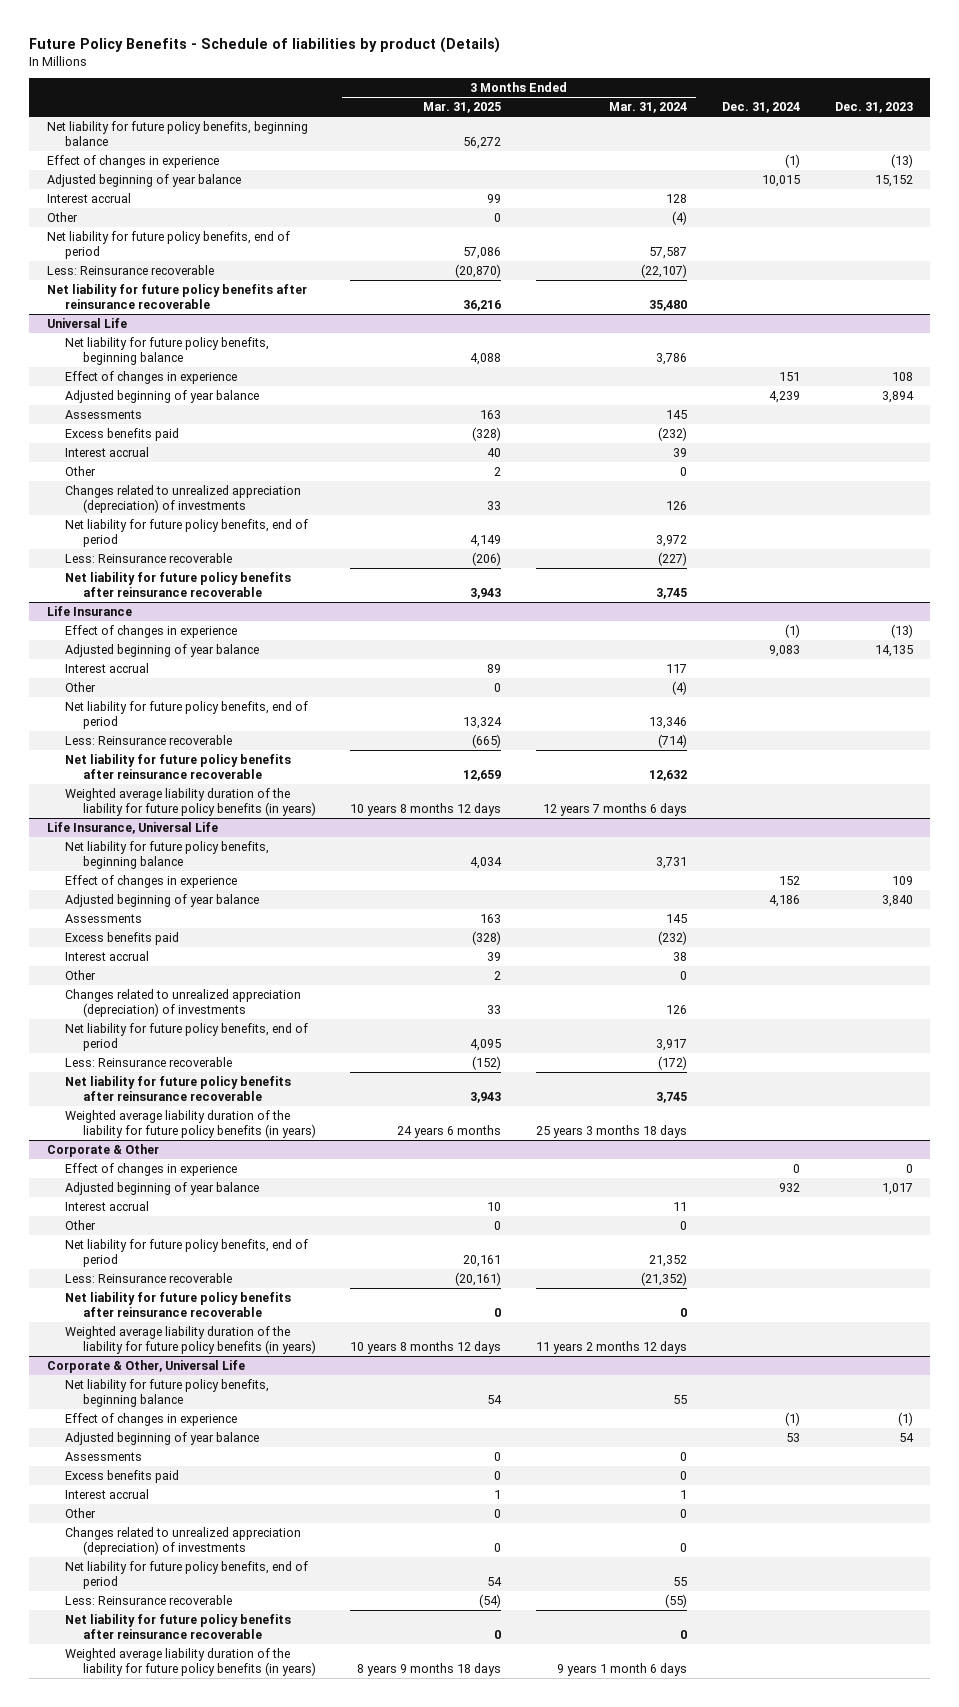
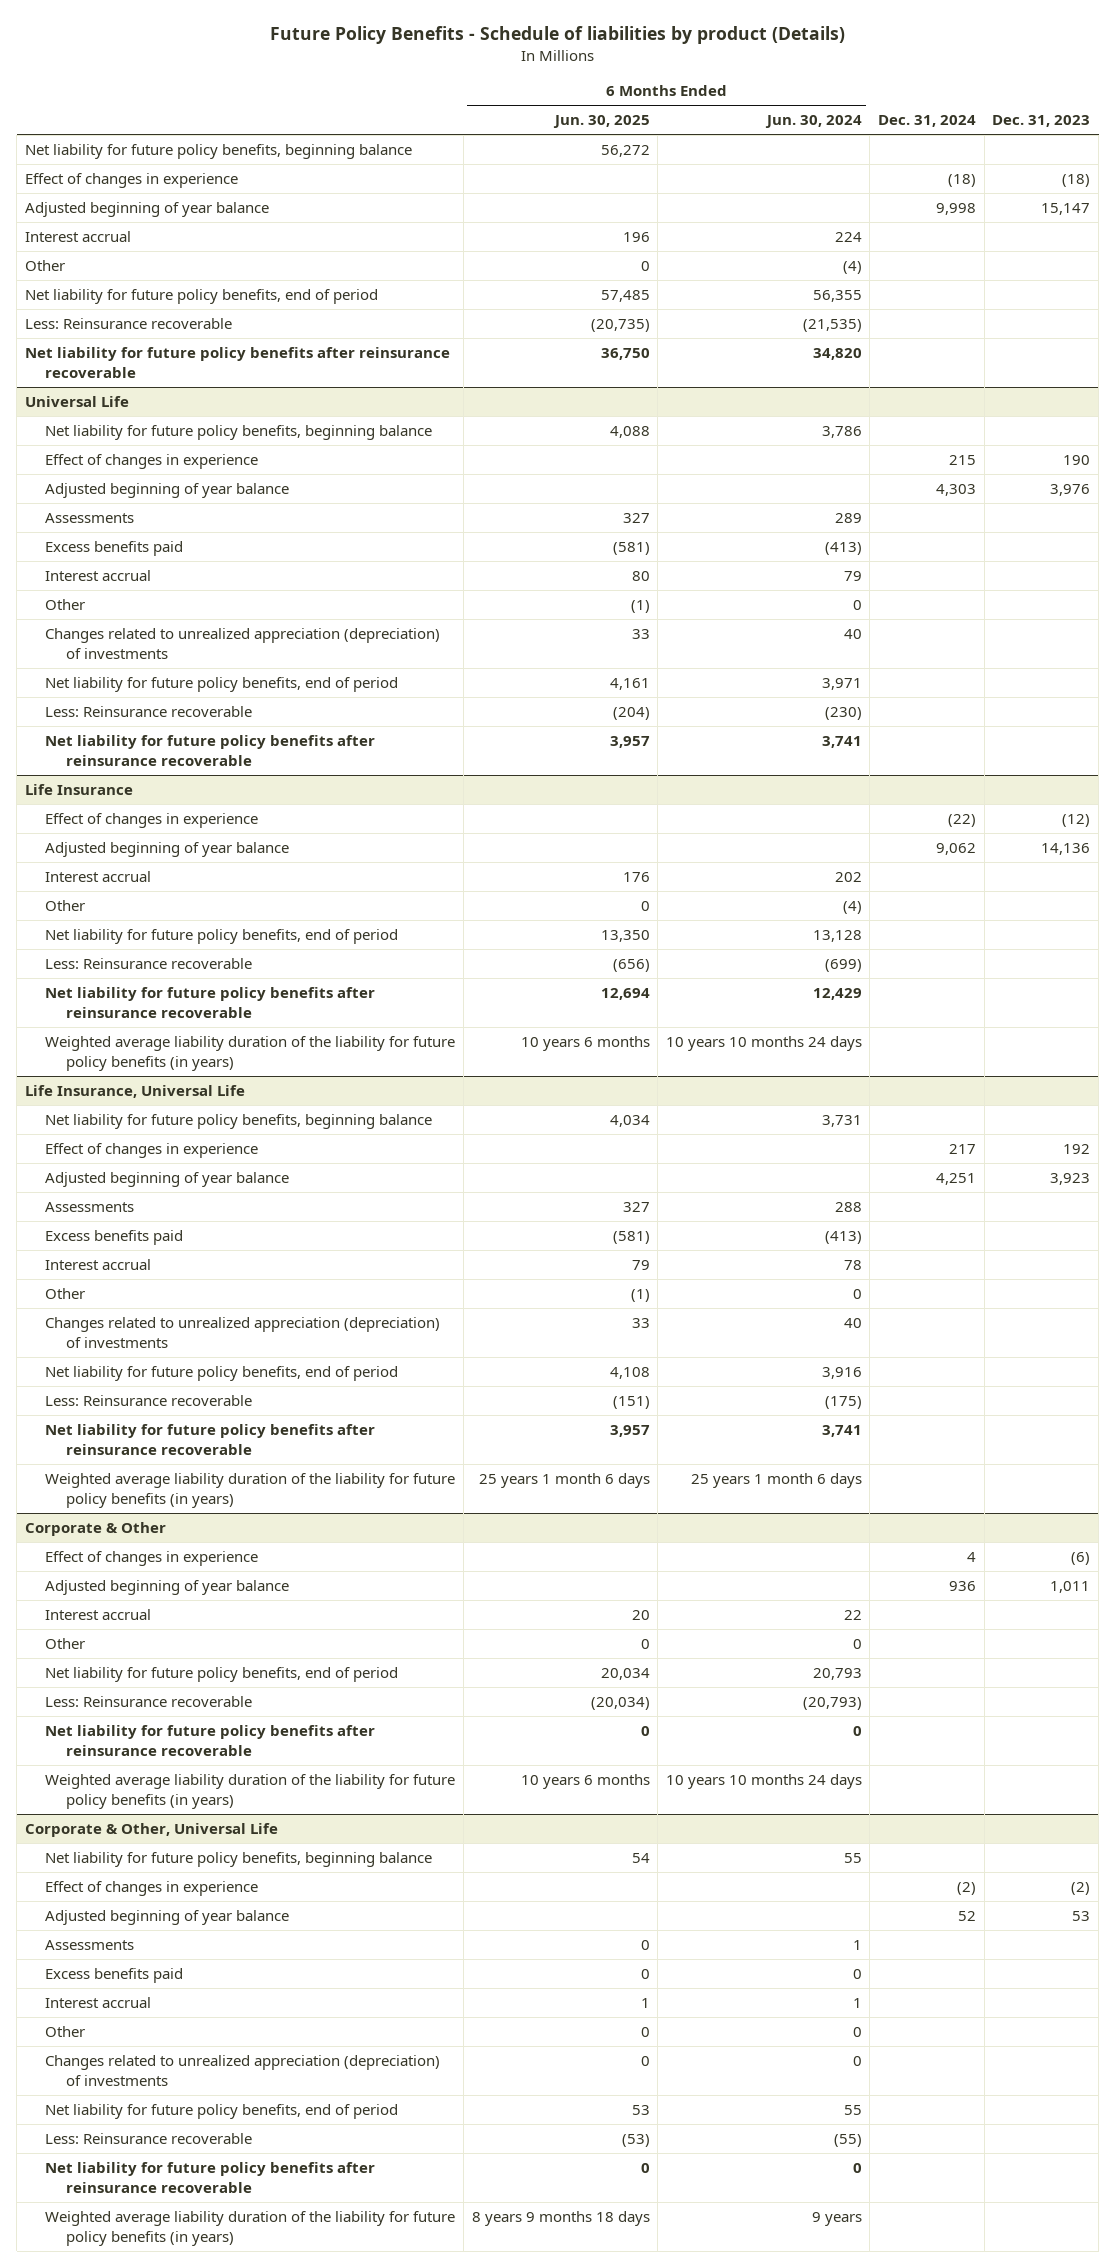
- | 3 Months Ended Mar. 31, 2025 | 3 Months Ended Mar. 31, 2024 | Dec. 31, 2024 | Dec. 31, 2023
+ | 6 Months Ended Jun. 30, 2025 | 6 Months Ended Jun. 30, 2024 | Dec. 31, 2024 | Dec. 31, 2023
- Effect of changes in experience | | | (1) | (13)
- Adjusted beginning of year balance | | | 10,015 | 15,152
+ Effect of changes in experience | | | (18) | (18)
+ Adjusted beginning of year balance | | | 9,998 | 15,147
@ Universal Life
- Effect of changes in experience | | | 151 | 108
- Adjusted beginning of year balance | | | 4,239 | 3,894
+ Effect of changes in experience | | | 215 | 190
+ Adjusted beginning of year balance | | | 4,303 | 3,976
@ Life Insurance
- Effect of changes in experience | | | (1) | (13)
- Adjusted beginning of year balance | | | 9,083 | 14,135
+ Effect of changes in experience | | | (22) | (12)
+ Adjusted beginning of year balance | | | 9,062 | 14,136
@ Life Insurance, Universal Life
- Effect of changes in experience | | | 152 | 109
- Adjusted beginning of year balance | | | 4,186 | 3,840
+ Effect of changes in experience | | | 217 | 192
+ Adjusted beginning of year balance | | | 4,251 | 3,923
@ Corporate & Other
- Effect of changes in experience | | | 0 | 0
- Adjusted beginning of year balance | | | 932 | 1,017
+ Effect of changes in experience | | | 4 | (6)
+ Adjusted beginning of year balance | | | 936 | 1,011
@ Corporate & Other, Universal Life
- Effect of changes in experience | | | (1) | (1)
- Adjusted beginning of year balance | | | 53 | 54
+ Effect of changes in experience | | | (2) | (2)
+ Adjusted beginning of year balance | | | 52 | 53

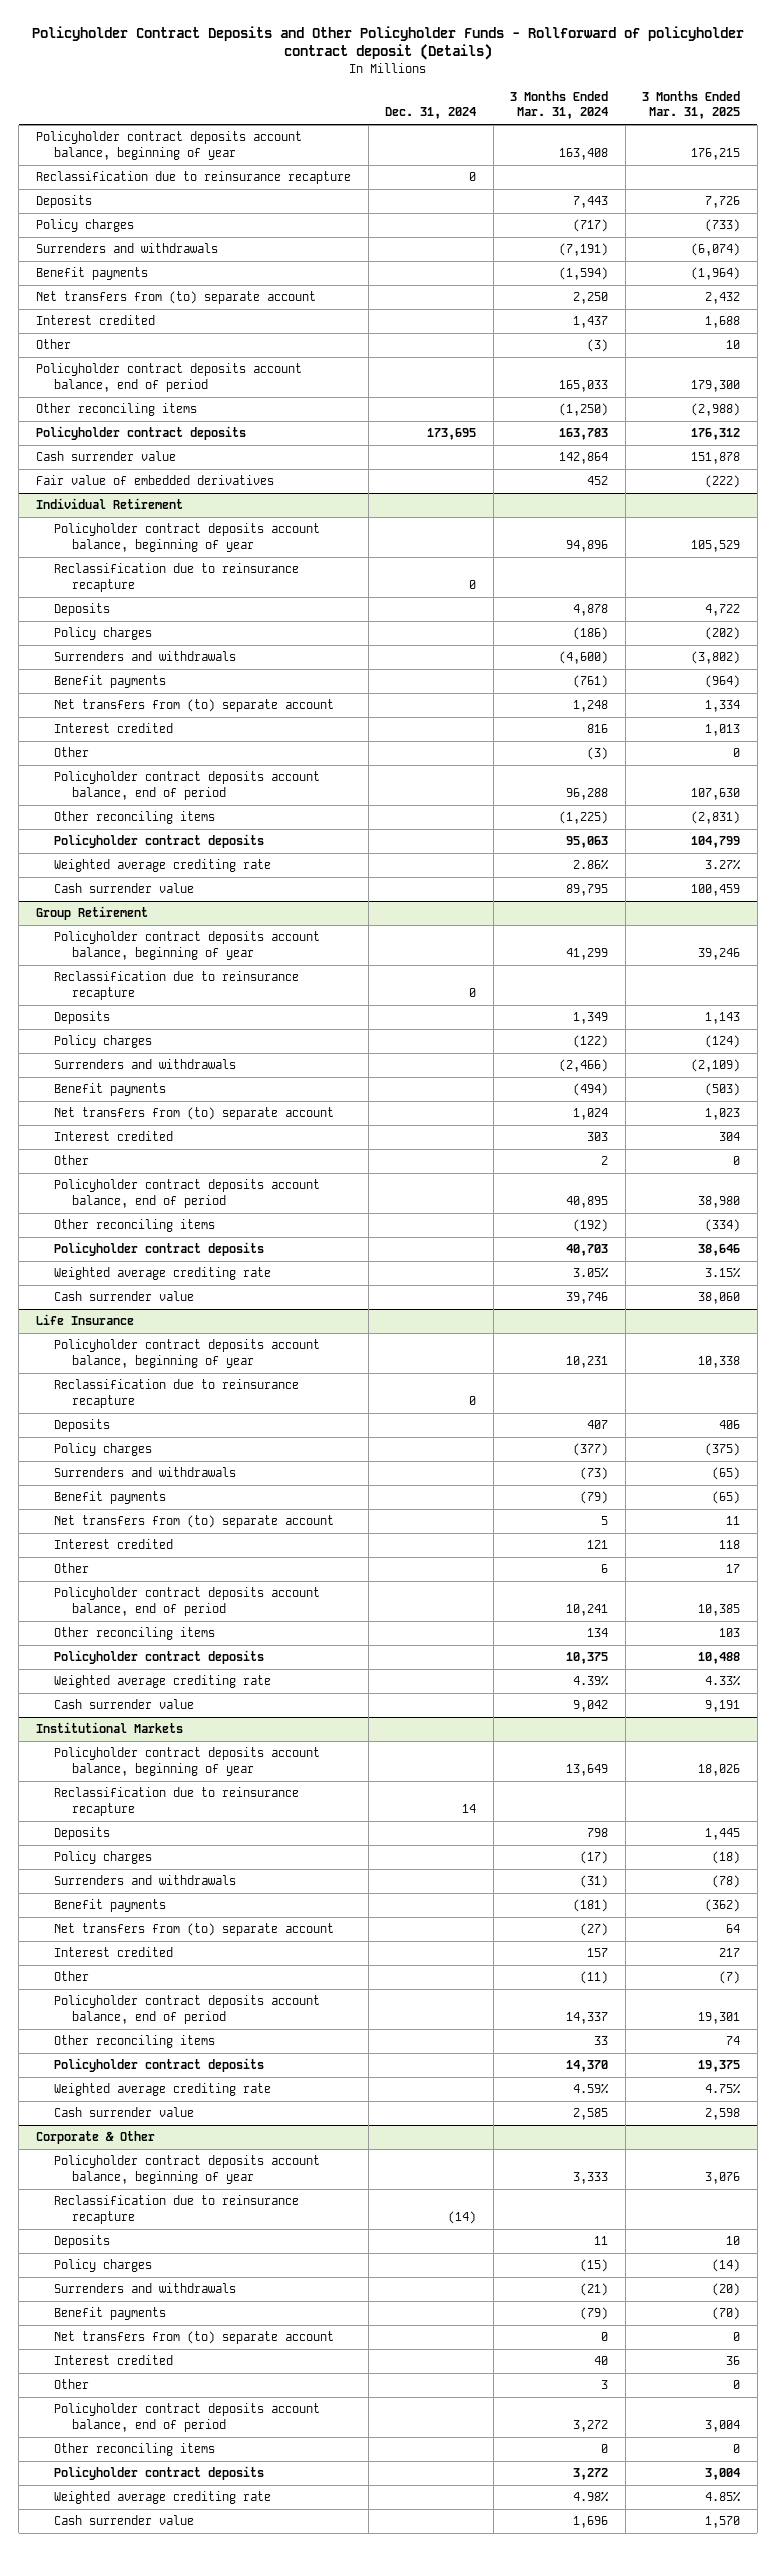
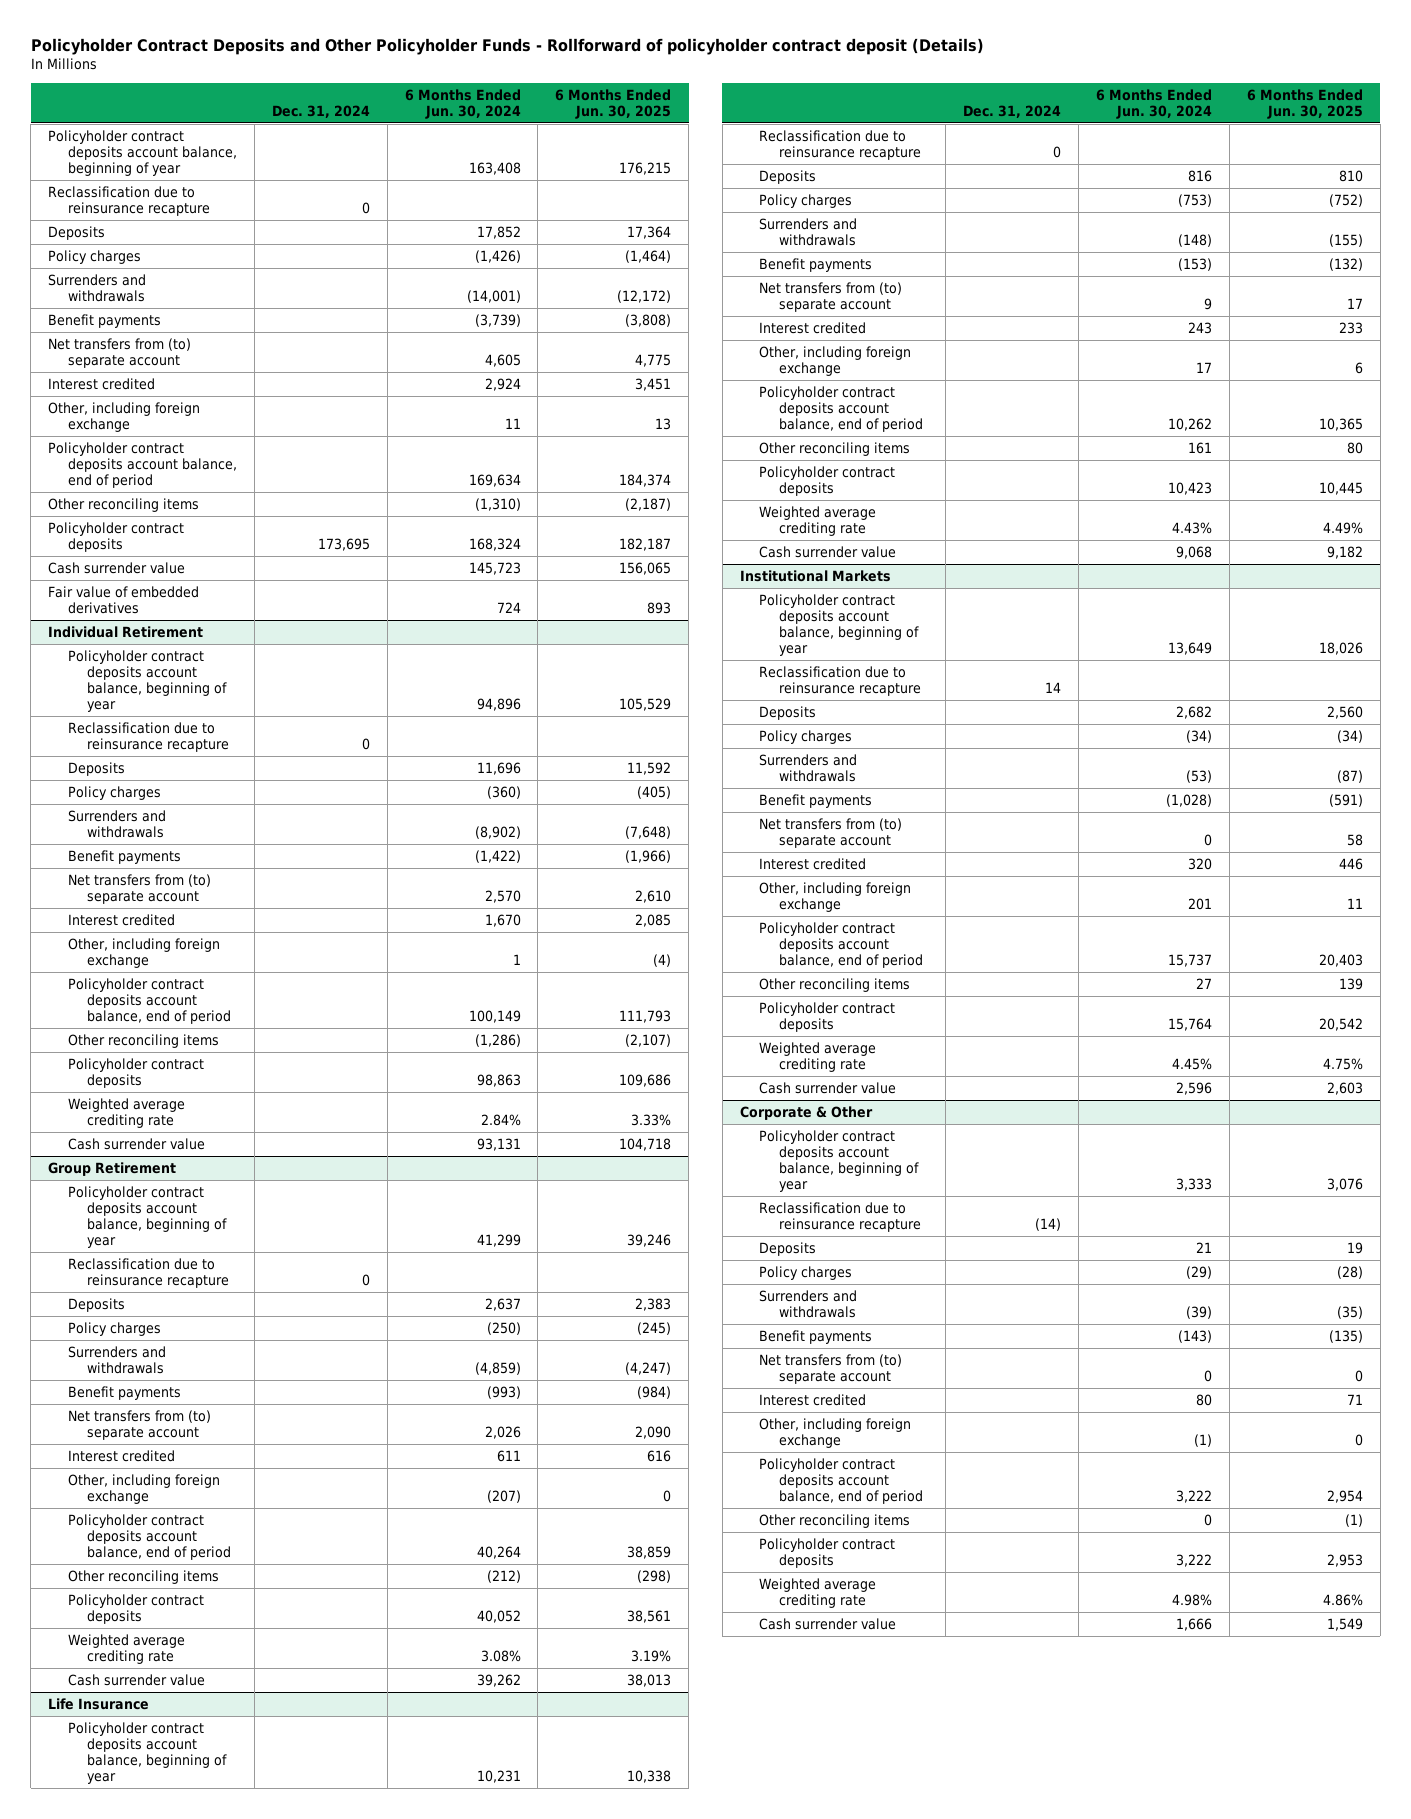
- | Dec. 31, 2024 | 3 Months Ended Mar. 31, 2024 | 3 Months Ended Mar. 31, 2025
+ | Dec. 31, 2024 | 6 Months Ended Jun. 30, 2024 | 6 Months Ended Jun. 30, 2025
- Other | | (3) | 10
+ Other, including foreign exchange | | 11 | 13
@ Individual Retirement
- Other | | (3) | 0
+ Other, including foreign exchange | | 1 | (4)
@ Group Retirement
- Other | | 2 | 0
+ Other, including foreign exchange | | (207) | 0
@ Life Insurance
- Other | | 6 | 17
+ Other, including foreign exchange | | 17 | 6
@ Institutional Markets
- Other | | (11) | (7)
+ Other, including foreign exchange | | 201 | 11
@ Corporate & Other
- Other | | 3 | 0
+ Other, including foreign exchange | | (1) | 0

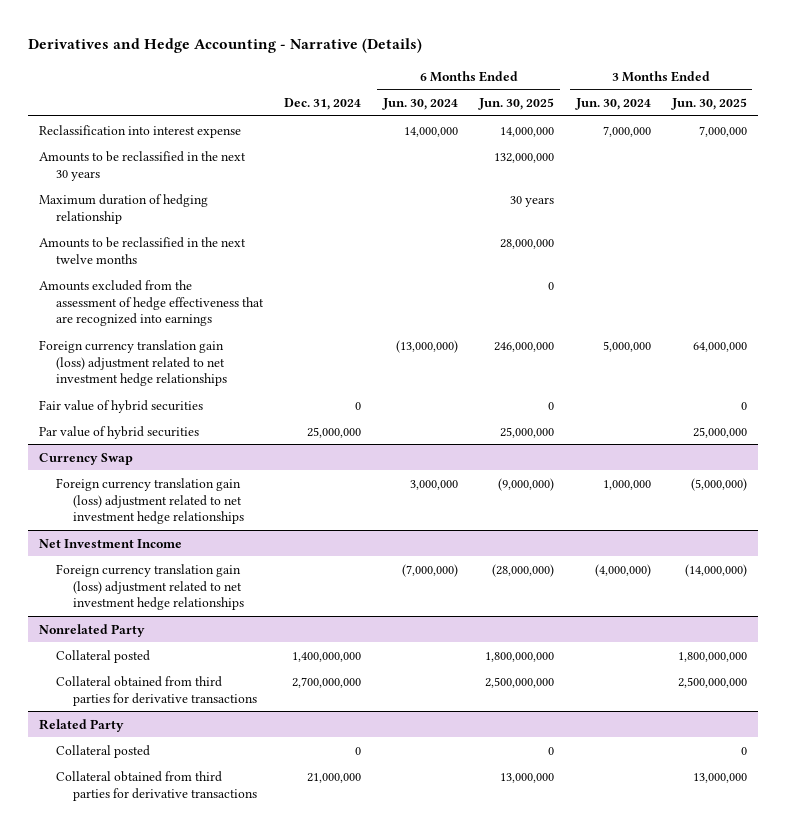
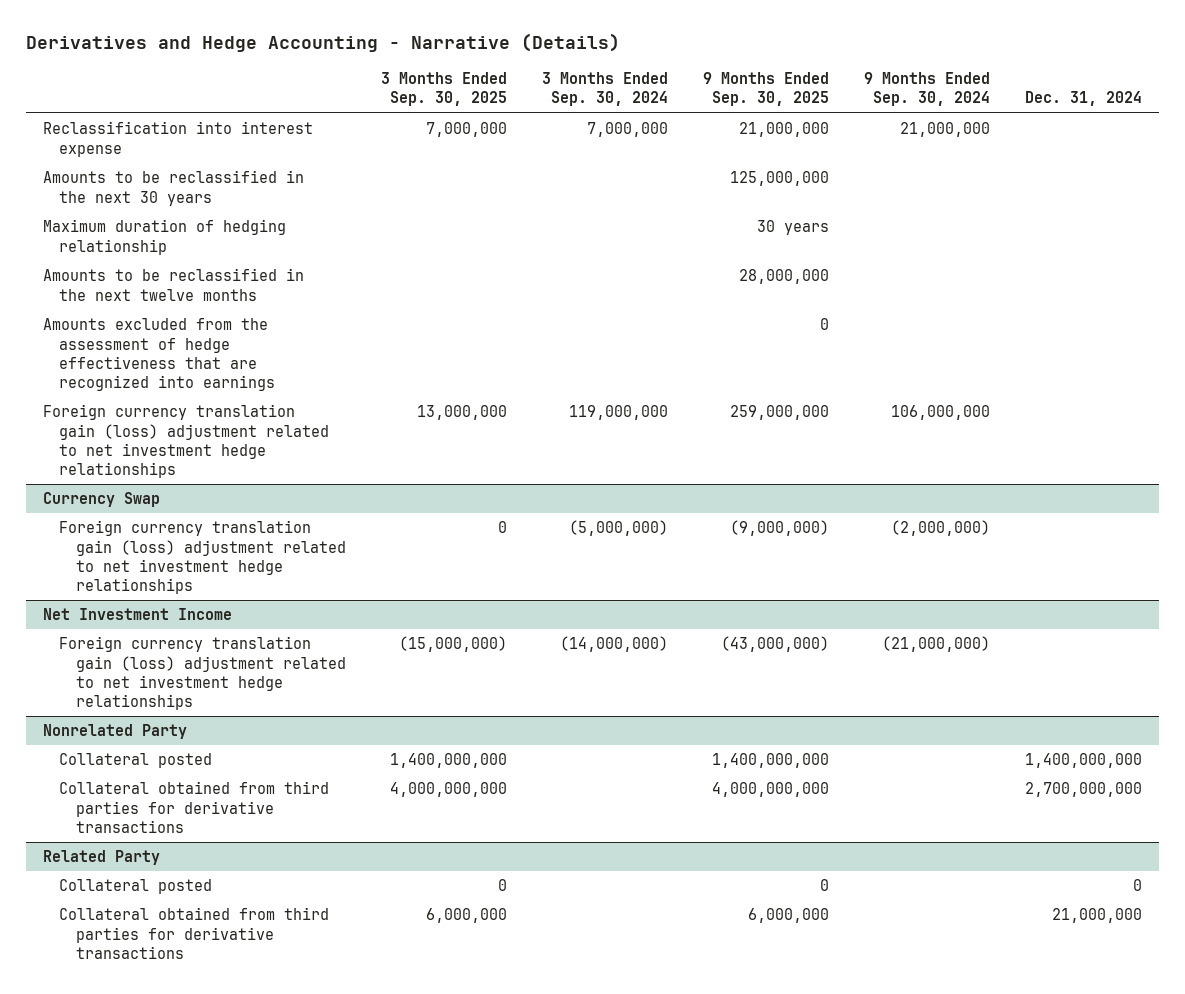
- | Dec. 31, 2024 | 6 Months Ended Jun. 30, 2024 | 6 Months Ended Jun. 30, 2025 | 3 Months Ended Jun. 30, 2024 | 3 Months Ended Jun. 30, 2025
+ | 3 Months Ended Sep. 30, 2025 | 3 Months Ended Sep. 30, 2024 | 9 Months Ended Sep. 30, 2025 | 9 Months Ended Sep. 30, 2024 | Dec. 31, 2024
- Fair value of hybrid securities | 0 | | 0 | | 0
- Par value of hybrid securities | 25,000,000 | | 25,000,000 | | 25,000,000

